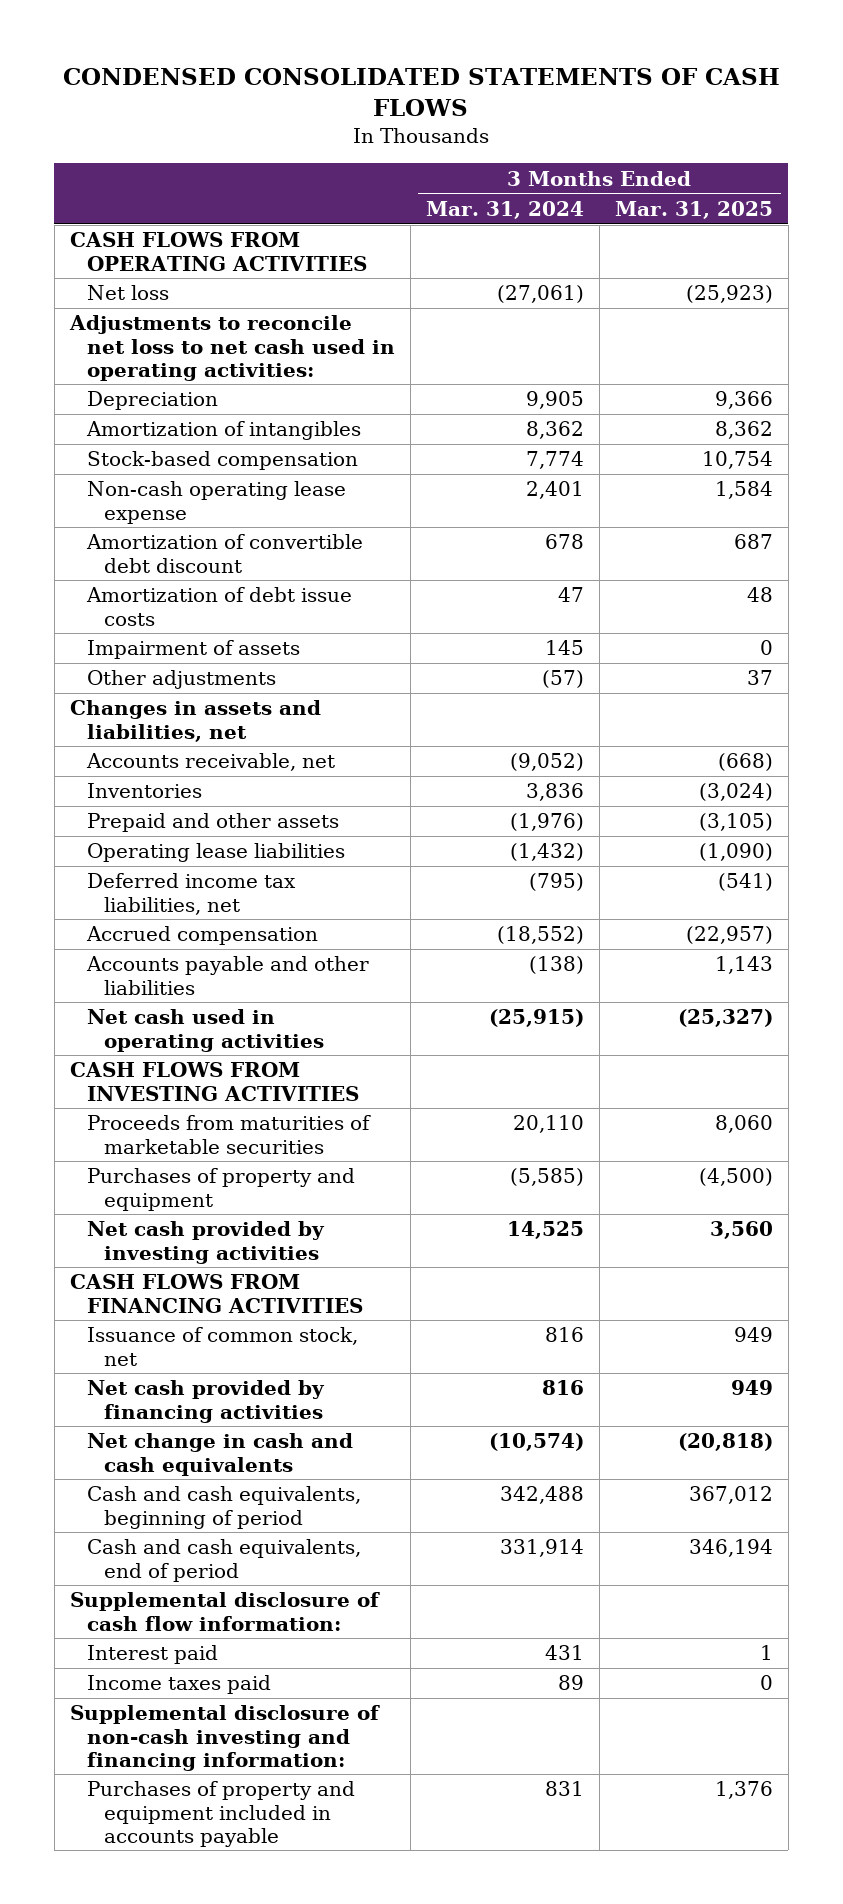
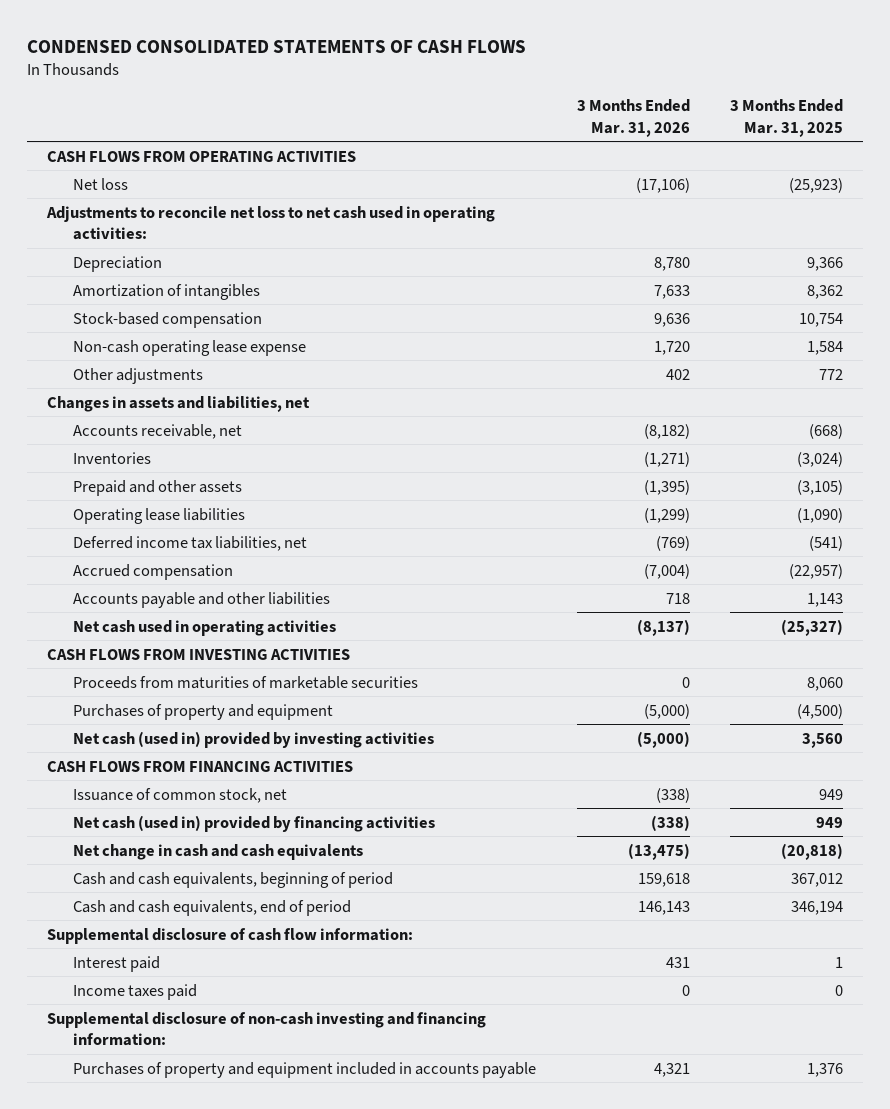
- | 3 Months Ended Mar. 31, 2024 | 3 Months Ended Mar. 31, 2025
+ | 3 Months Ended Mar. 31, 2026 | 3 Months Ended Mar. 31, 2025
- Amortization of convertible debt discount | 678 | 687
- Amortization of debt issue costs | 47 | 48
- Impairment of assets | 145 | 0
- Other adjustments | (57) | 37
+ Other adjustments | 402 | 772
- Net cash provided by investing activities | 14,525 | 3,560
+ Net cash (used in) provided by investing activities | (5,000) | 3,560
- Net cash provided by financing activities | 816 | 949
+ Net cash (used in) provided by financing activities | (338) | 949

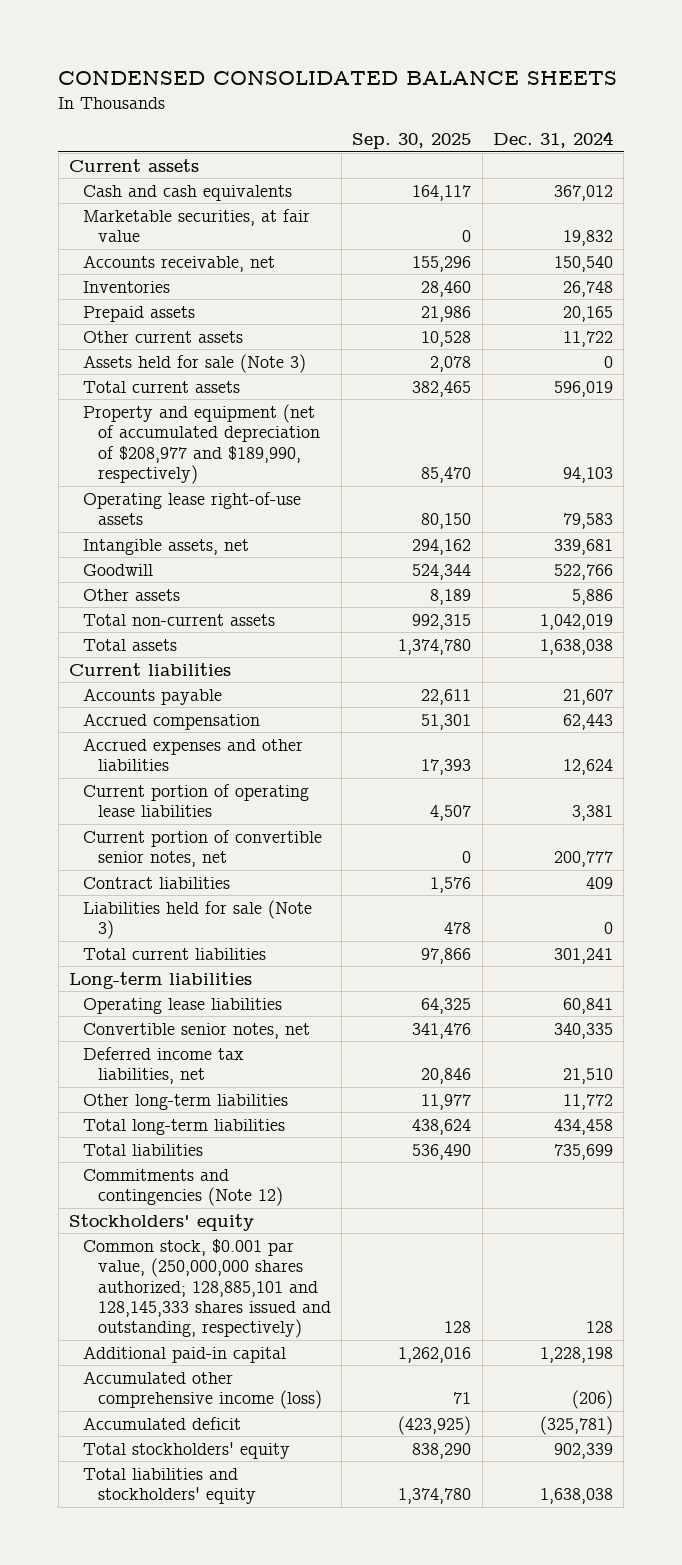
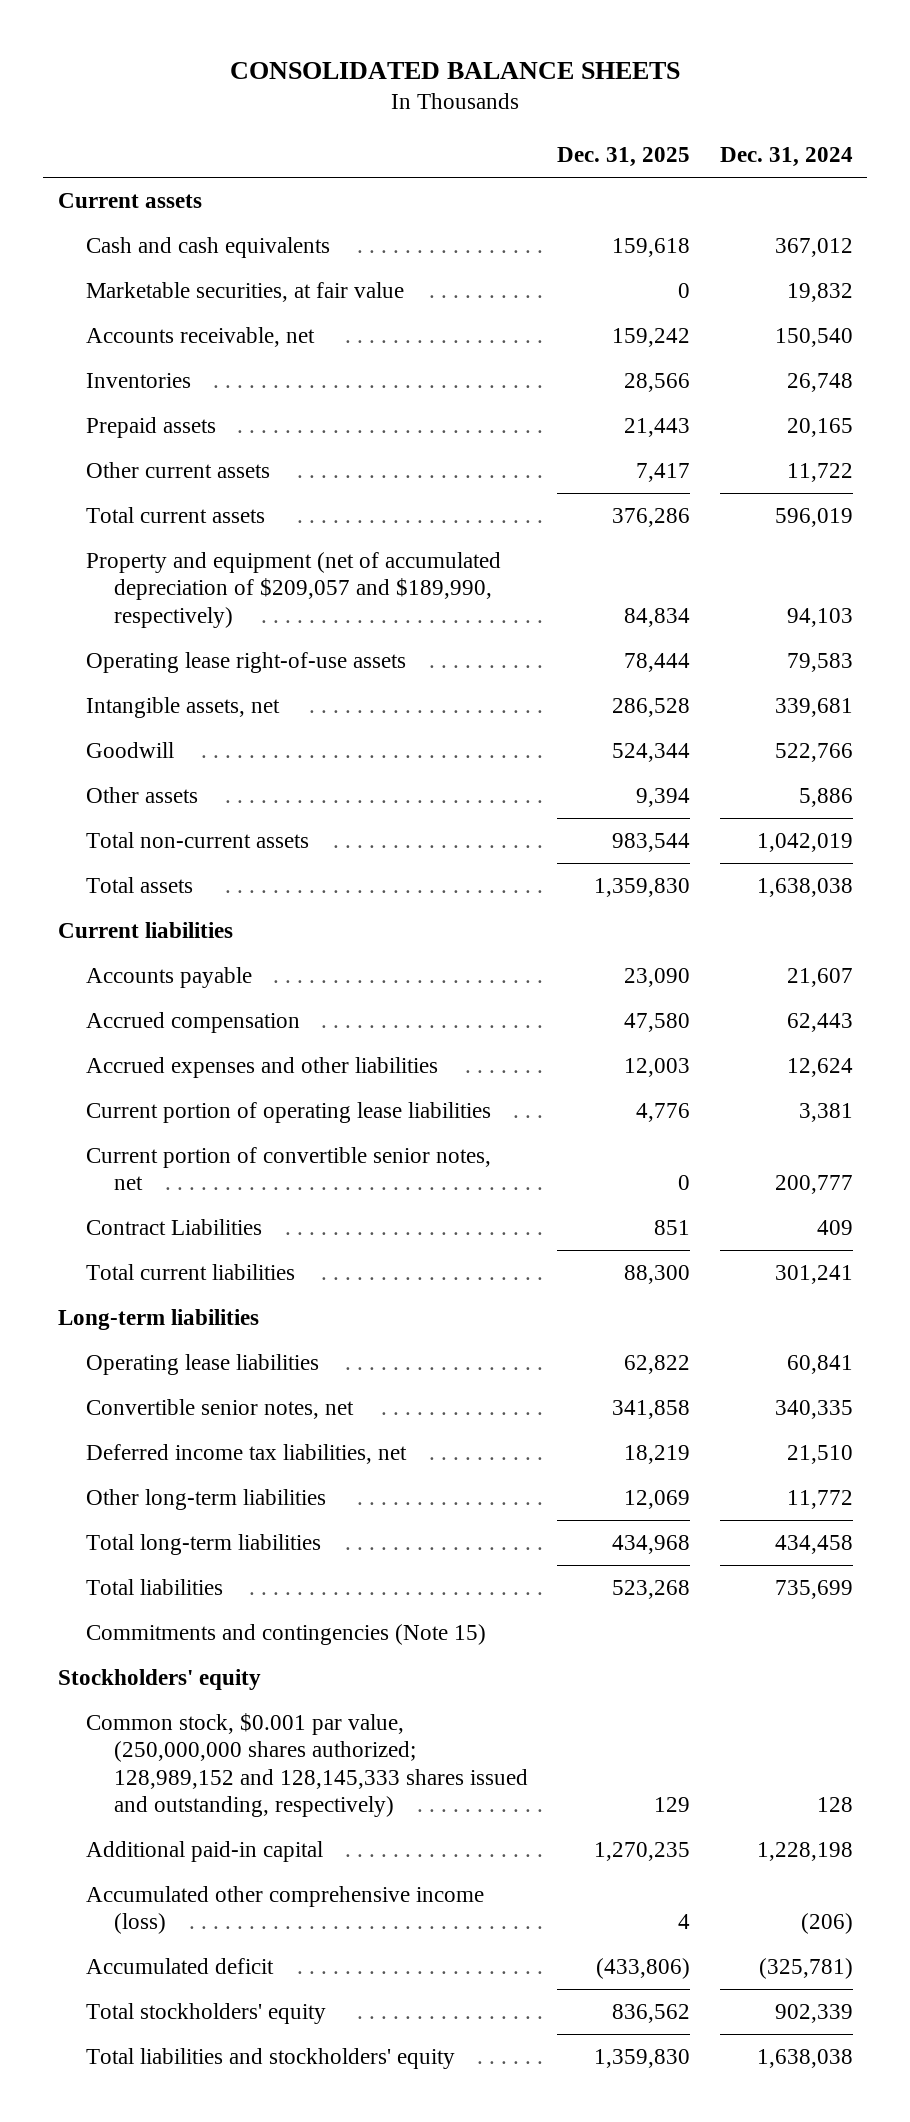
- CONDENSED CONSOLIDATED BALANCE SHEETS
+ CONSOLIDATED BALANCE SHEETS
- | Sep. 30, 2025 | Dec. 31, 2024
+ | Dec. 31, 2025 | Dec. 31, 2024
- Assets held for sale (Note 3) | 2,078 | 0
- Property and equipment (net of accumulated depreciation of $208,977 and $189,990, respectively) | 85,470 | 94,103
+ Property and equipment (net of accumulated depreciation of $209,057 and $189,990, respectively) | 84,834 | 94,103
- Contract liabilities | 1,576 | 409
- Liabilities held for sale (Note 3) | 478 | 0
+ Contract Liabilities | 851 | 409
- Commitments and contingencies (Note 12)
+ Commitments and contingencies (Note 15)
- Common stock, $0.001 par value, (250,000,000 shares authorized; 128,885,101 and 128,145,333 shares issued and outstanding, respectively) | 128 | 128
+ Common stock, $0.001 par value, (250,000,000 shares authorized; 128,989,152 and 128,145,333 shares issued and outstanding, respectively) | 129 | 128

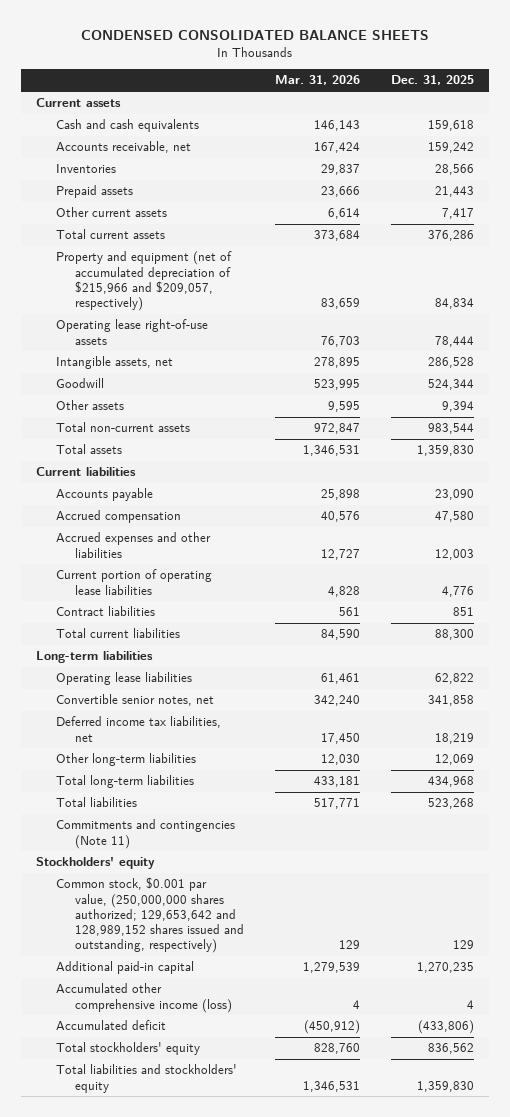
- CONSOLIDATED BALANCE SHEETS
+ CONDENSED CONSOLIDATED BALANCE SHEETS
- | Dec. 31, 2025 | Dec. 31, 2024
+ | Mar. 31, 2026 | Dec. 31, 2025
- Marketable securities, at fair value | 0 | 19,832
- Property and equipment (net of accumulated depreciation of $209,057 and $189,990, respectively) | 84,834 | 94,103
+ Property and equipment (net of accumulated depreciation of $215,966 and $209,057, respectively) | 83,659 | 84,834
- Current portion of convertible senior notes, net | 0 | 200,777
- Contract Liabilities | 851 | 409
+ Contract liabilities | 561 | 851
- Commitments and contingencies (Note 15)
+ Commitments and contingencies (Note 11)
- Common stock, $0.001 par value, (250,000,000 shares authorized; 128,989,152 and 128,145,333 shares issued and outstanding, respectively) | 129 | 128
+ Common stock, $0.001 par value, (250,000,000 shares authorized; 129,653,642 and 128,989,152 shares issued and outstanding, respectively) | 129 | 129

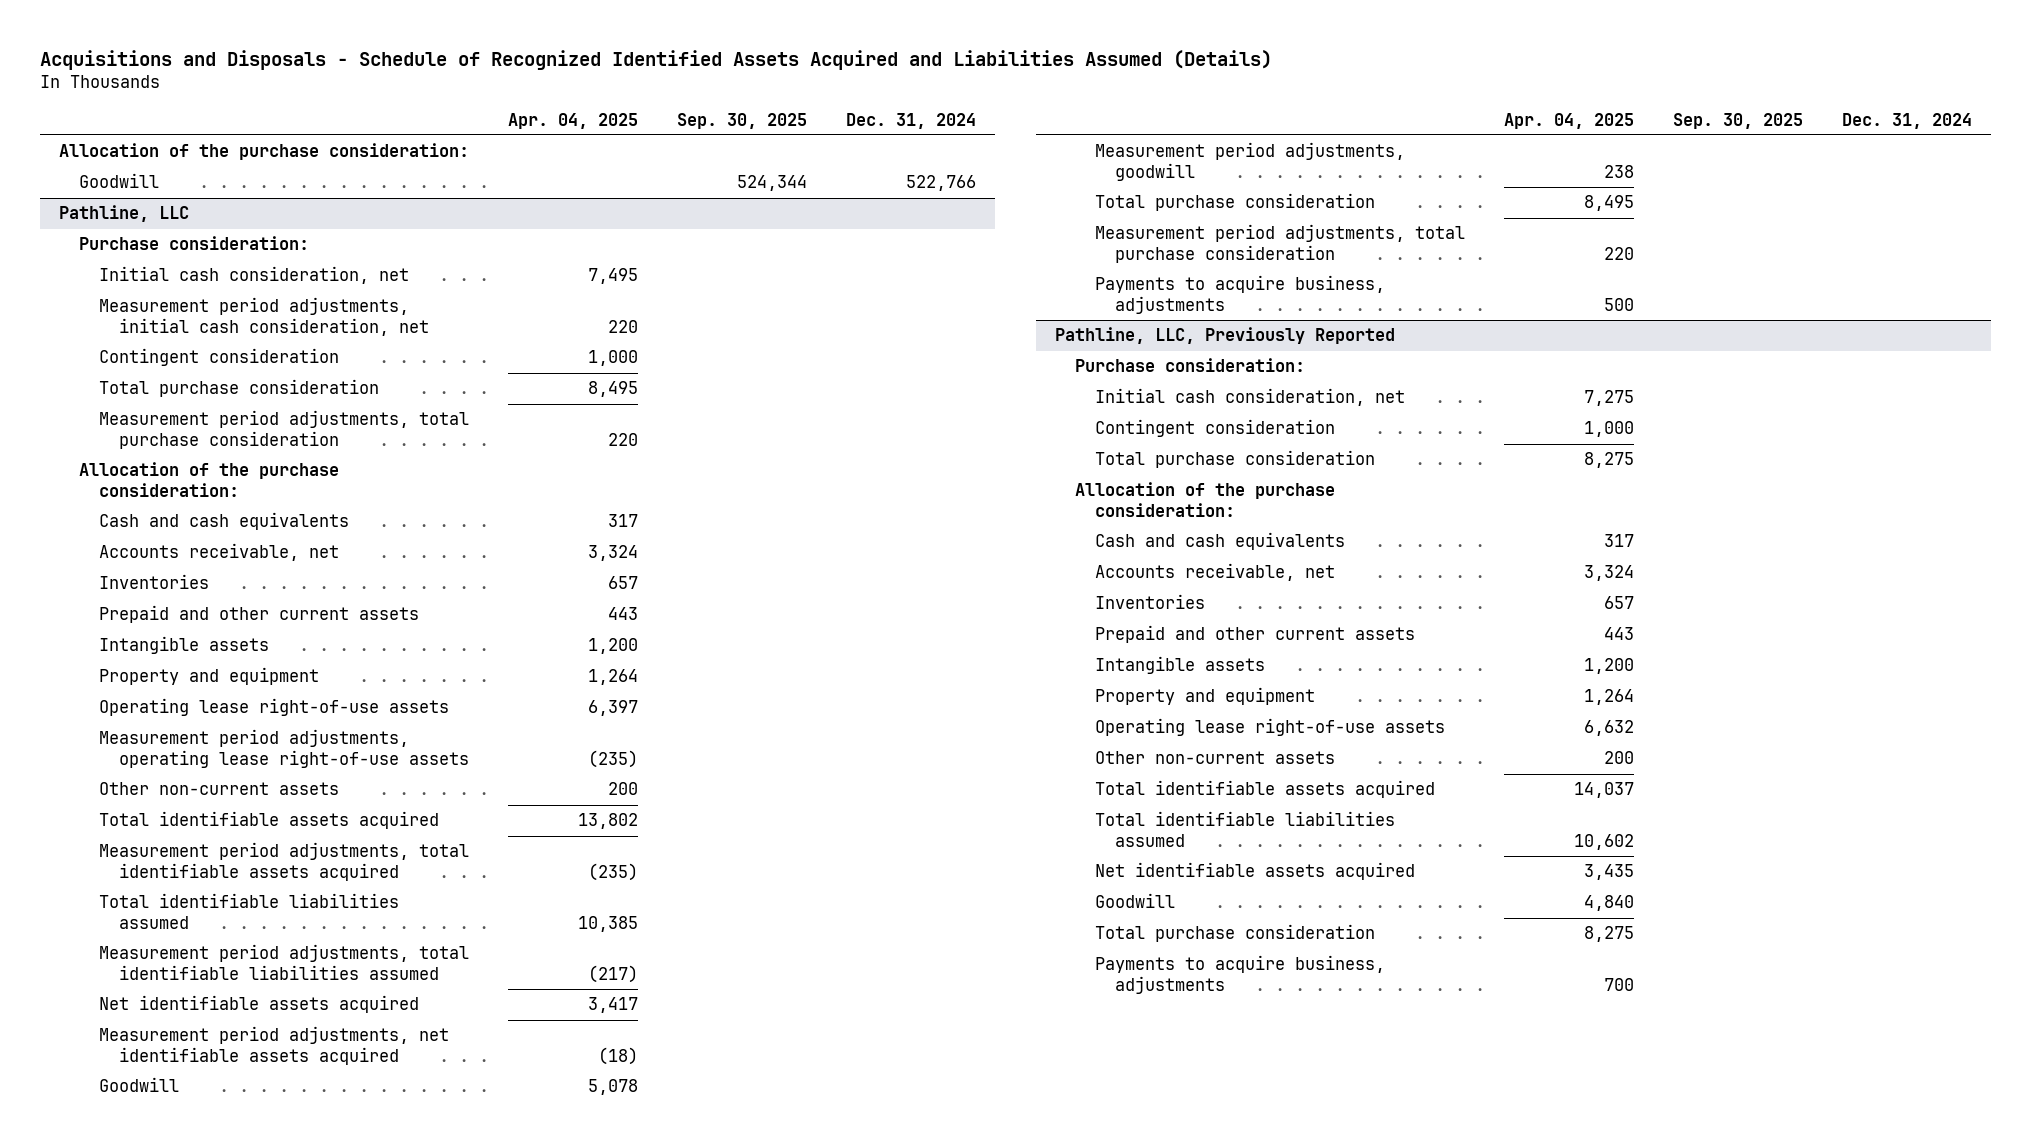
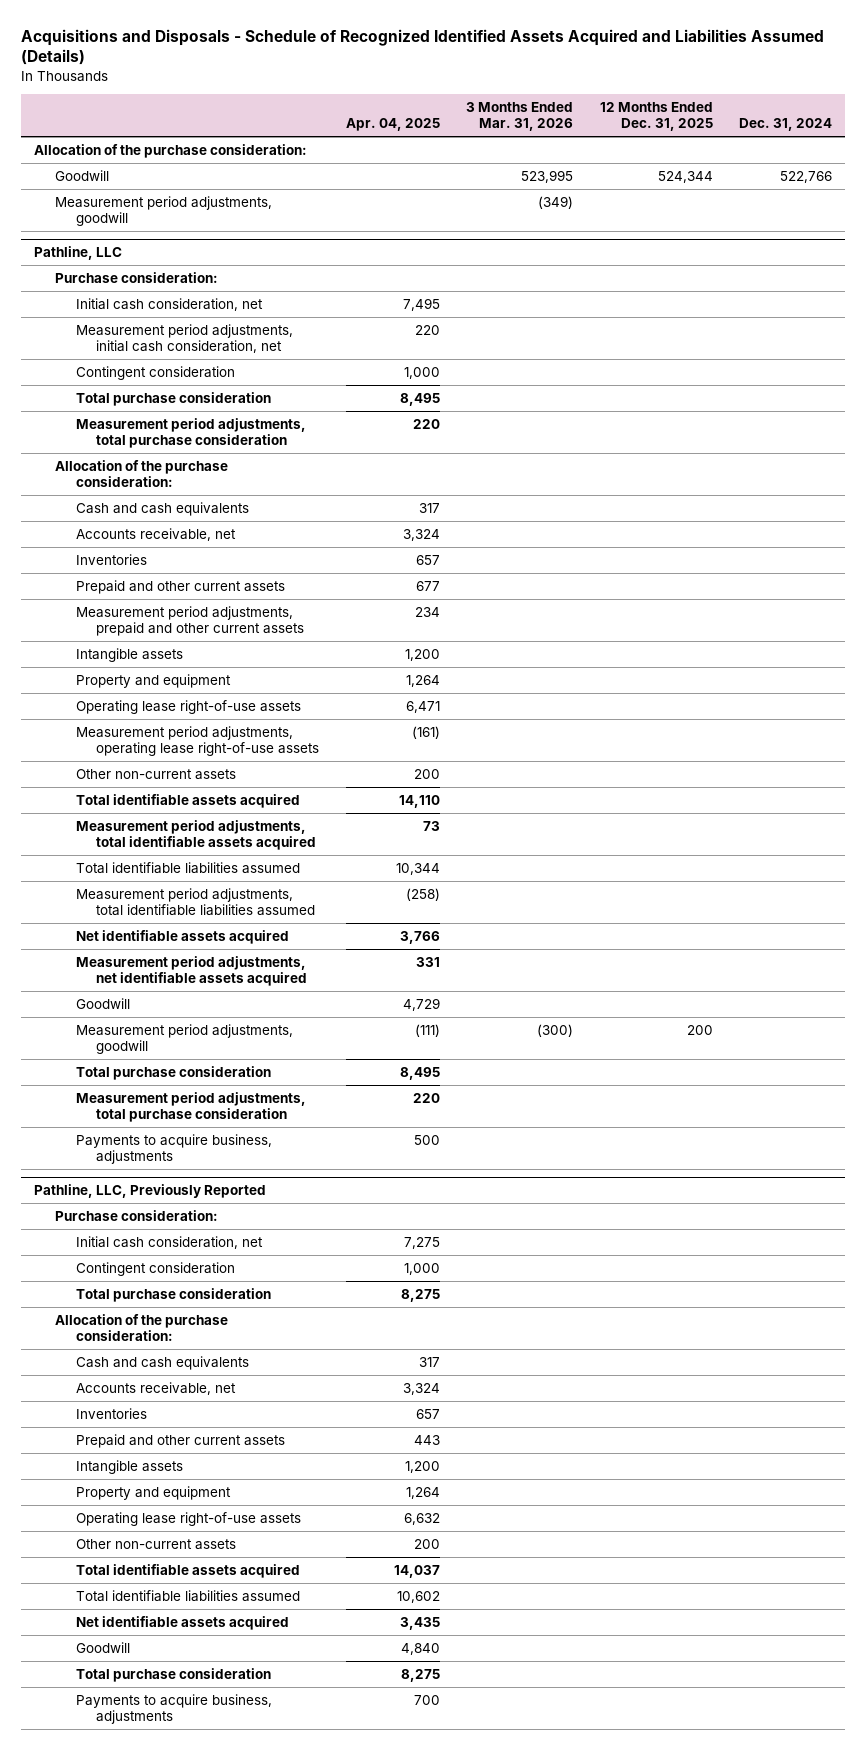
- | Apr. 04, 2025 | Sep. 30, 2025 | Dec. 31, 2024
+ | Apr. 04, 2025 | 3 Months Ended Mar. 31, 2026 | 12 Months Ended Dec. 31, 2025 | Dec. 31, 2024
+ Measurement period adjustments, goodwill | | (349) | |
@ Pathline, LLC
- Prepaid and other current assets | 443 | |
+ Prepaid and other current assets | 677 | | |
+ Measurement period adjustments, prepaid and other current assets | 234 | | |
- Operating lease right-of-use assets | 6,397 | |
- Measurement period adjustments, operating lease right-of-use assets | (235) | |
+ Operating lease right-of-use assets | 6,471 | | |
+ Measurement period adjustments, operating lease right-of-use assets | (161) | | |
- Total identifiable assets acquired | 13,802 | |
- Measurement period adjustments, total identifiable assets acquired | (235) | |
- Total identifiable liabilities assumed | 10,385 | |
- Measurement period adjustments, total identifiable liabilities assumed | (217) | |
- Net identifiable assets acquired | 3,417 | |
- Measurement period adjustments, net identifiable assets acquired | (18) | |
- Goodwill | 5,078 | |
- Measurement period adjustments, goodwill | 238 | |
+ Total identifiable assets acquired | 14,110 | | |
+ Measurement period adjustments, total identifiable assets acquired | 73 | | |
+ Total identifiable liabilities assumed | 10,344 | | |
+ Measurement period adjustments, total identifiable liabilities assumed | (258) | | |
+ Net identifiable assets acquired | 3,766 | | |
+ Measurement period adjustments, net identifiable assets acquired | 331 | | |
+ Goodwill | 4,729 | | |
+ Measurement period adjustments, goodwill | (111) | (300) | 200 |

